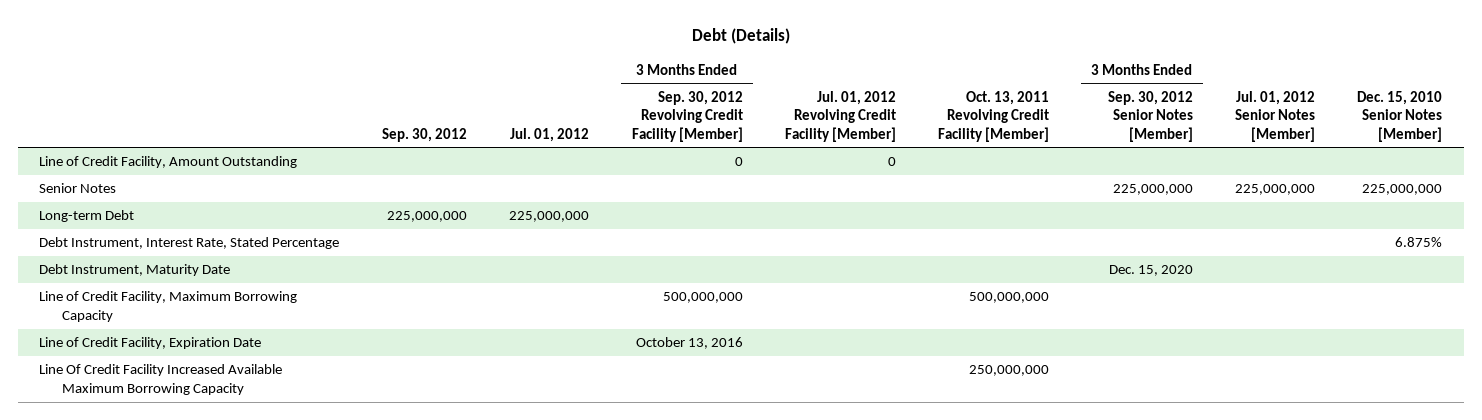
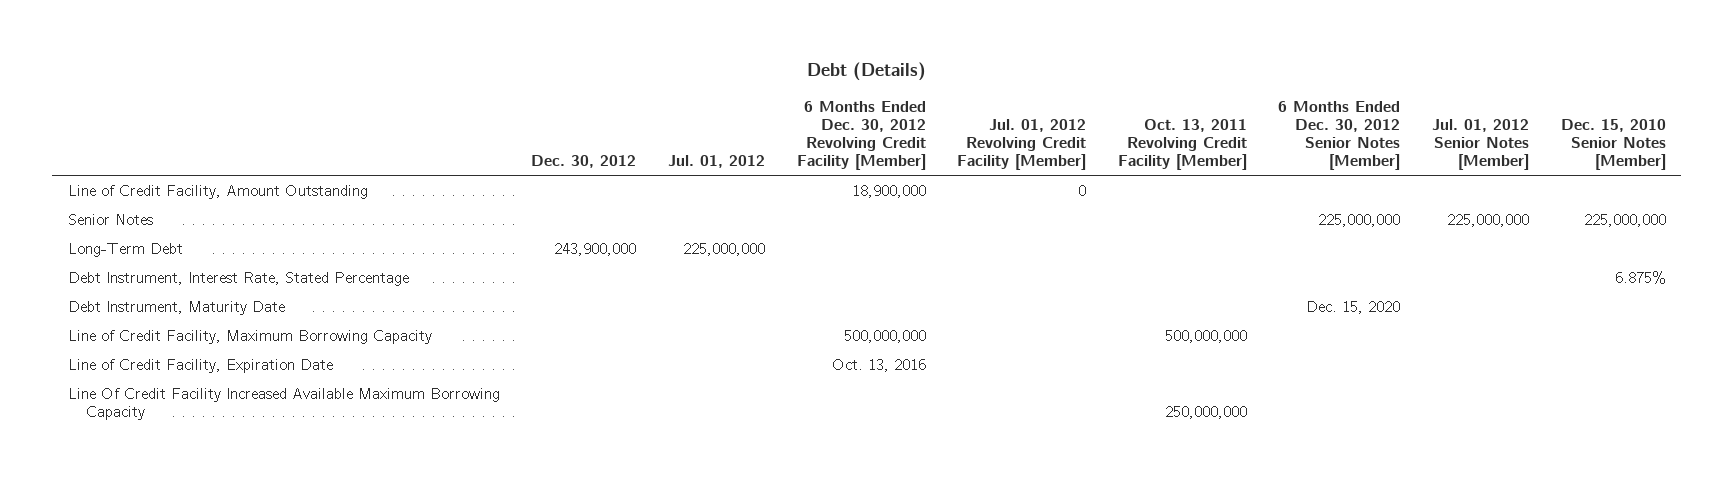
- | Sep. 30, 2012 | Jul. 01, 2012 | 3 Months Ended Sep. 30, 2012 Revolving Credit Facility [Member] | Jul. 01, 2012 Revolving Credit Facility [Member] | Oct. 13, 2011 Revolving Credit Facility [Member] | 3 Months Ended Sep. 30, 2012 Senior Notes [Member] | Jul. 01, 2012 Senior Notes [Member] | Dec. 15, 2010 Senior Notes [Member]
+ | Dec. 30, 2012 | Jul. 01, 2012 | 6 Months Ended Dec. 30, 2012 Revolving Credit Facility [Member] | Jul. 01, 2012 Revolving Credit Facility [Member] | Oct. 13, 2011 Revolving Credit Facility [Member] | 6 Months Ended Dec. 30, 2012 Senior Notes [Member] | Jul. 01, 2012 Senior Notes [Member] | Dec. 15, 2010 Senior Notes [Member]
- Long-term Debt | 225,000,000 | 225,000,000 | | | | | |
+ Long-Term Debt | 243,900,000 | 225,000,000 | | | | | |

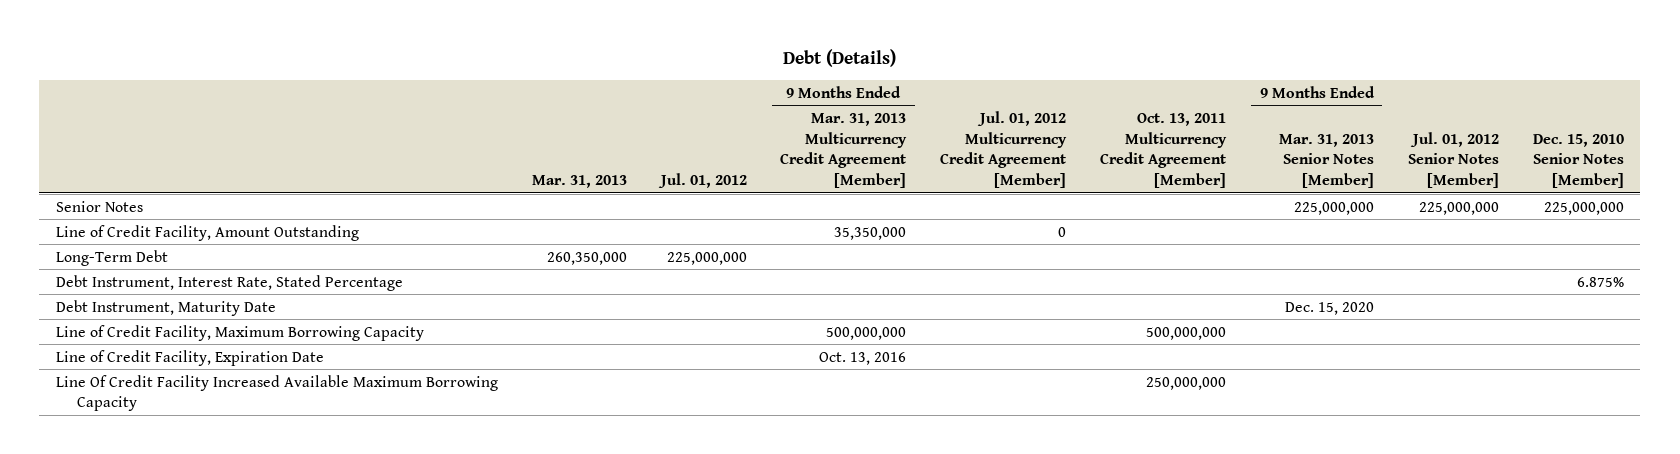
- | Dec. 30, 2012 | Jul. 01, 2012 | 6 Months Ended Dec. 30, 2012 Revolving Credit Facility [Member] | Jul. 01, 2012 Revolving Credit Facility [Member] | Oct. 13, 2011 Revolving Credit Facility [Member] | 6 Months Ended Dec. 30, 2012 Senior Notes [Member] | Jul. 01, 2012 Senior Notes [Member] | Dec. 15, 2010 Senior Notes [Member]
+ | Mar. 31, 2013 | Jul. 01, 2012 | 9 Months Ended Mar. 31, 2013 Multicurrency Credit Agreement [Member] | Jul. 01, 2012 Multicurrency Credit Agreement [Member] | Oct. 13, 2011 Multicurrency Credit Agreement [Member] | 9 Months Ended Mar. 31, 2013 Senior Notes [Member] | Jul. 01, 2012 Senior Notes [Member] | Dec. 15, 2010 Senior Notes [Member]
moved down: Line of Credit Facility, Amount Outstanding | | | 35,350,000 | 0 | | | |

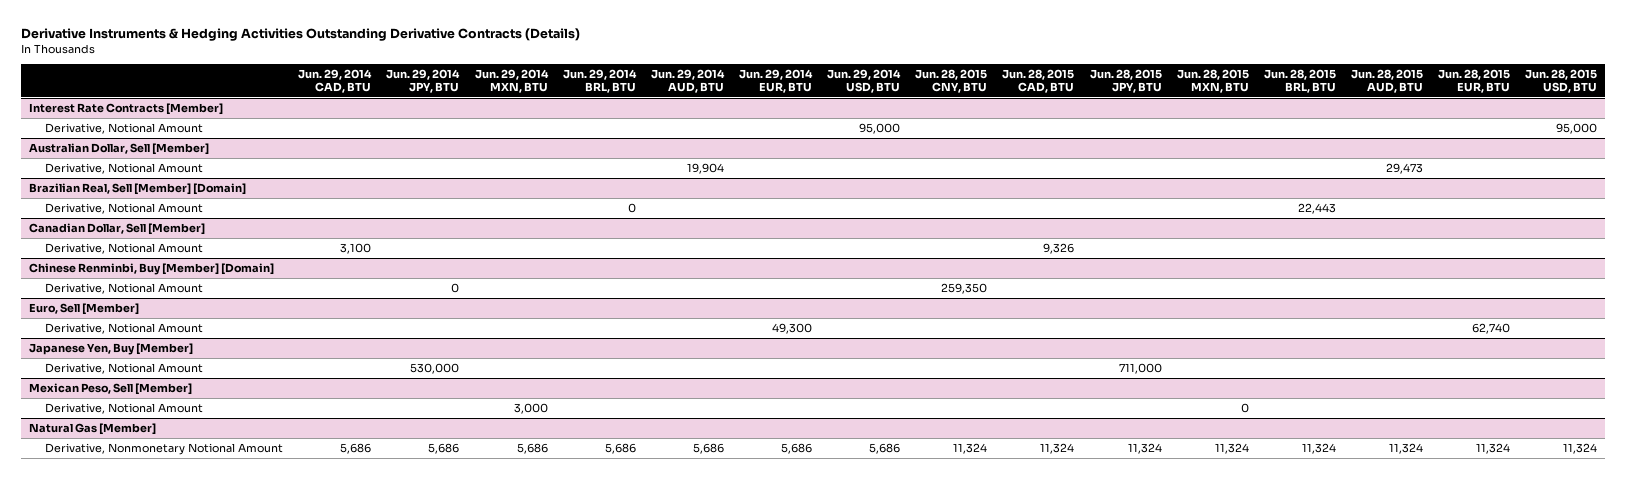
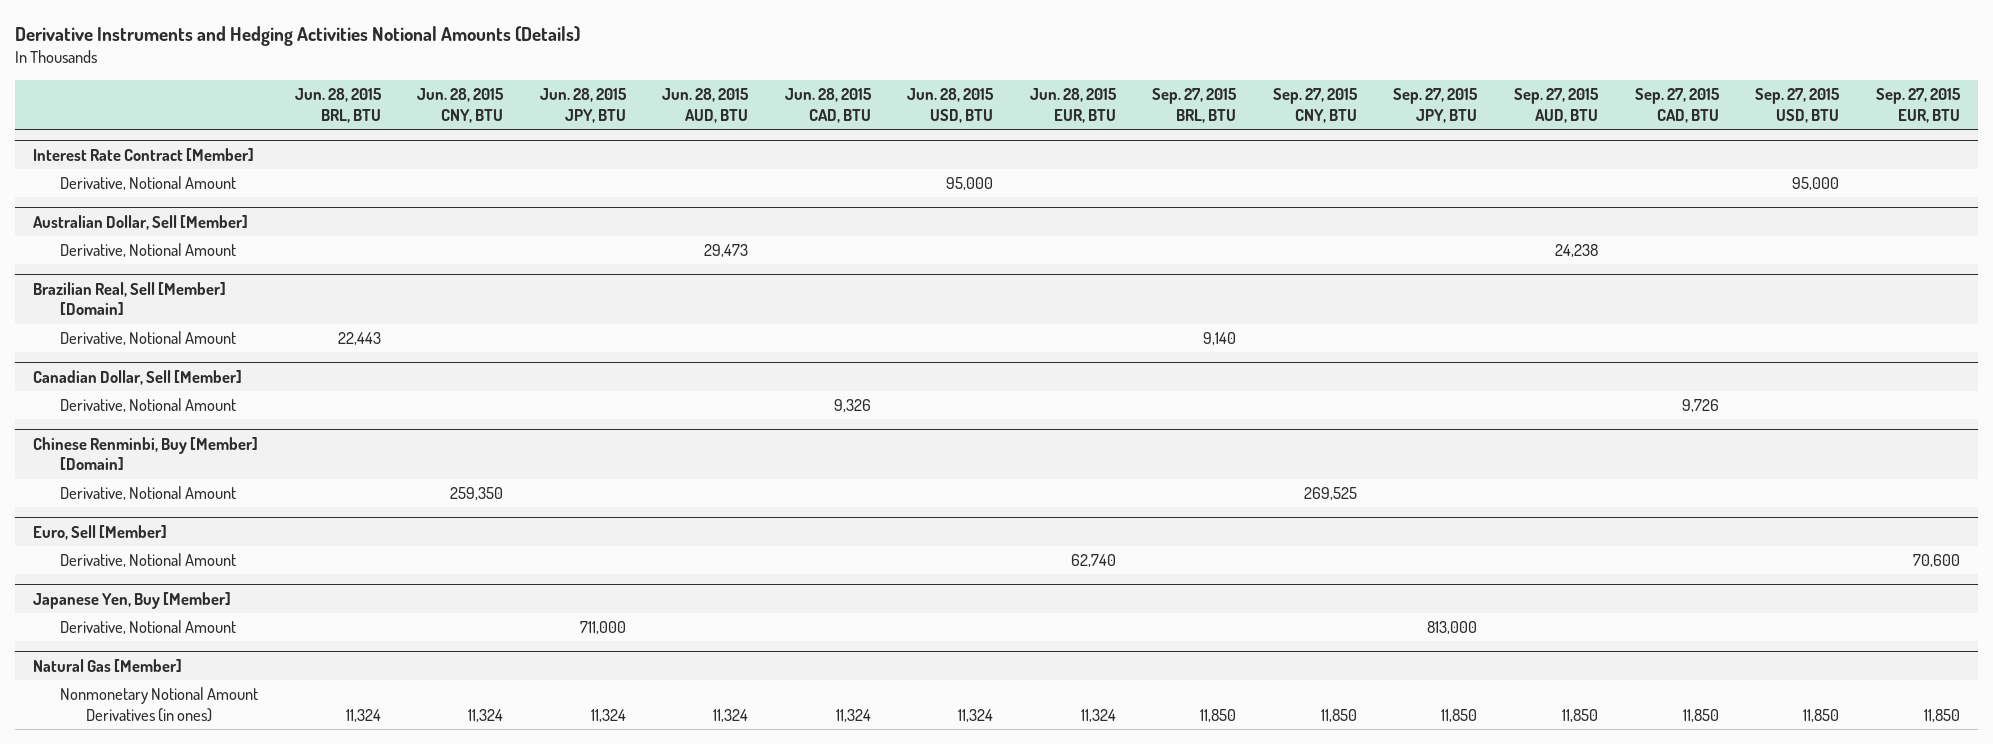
- Derivative Instruments & Hedging Activities Outstanding Derivative Contracts (Details)
+ Derivative Instruments and Hedging Activities Notional Amounts (Details)
- | Jun. 29, 2014 CAD, BTU | Jun. 29, 2014 JPY, BTU | Jun. 29, 2014 MXN, BTU | Jun. 29, 2014 BRL, BTU | Jun. 29, 2014 AUD, BTU | Jun. 29, 2014 EUR, BTU | Jun. 29, 2014 USD, BTU | Jun. 28, 2015 CNY, BTU | Jun. 28, 2015 CAD, BTU | Jun. 28, 2015 JPY, BTU | Jun. 28, 2015 MXN, BTU | Jun. 28, 2015 BRL, BTU | Jun. 28, 2015 AUD, BTU | Jun. 28, 2015 EUR, BTU | Jun. 28, 2015 USD, BTU
+ | Jun. 28, 2015 BRL, BTU | Jun. 28, 2015 CNY, BTU | Jun. 28, 2015 JPY, BTU | Jun. 28, 2015 AUD, BTU | Jun. 28, 2015 CAD, BTU | Jun. 28, 2015 USD, BTU | Jun. 28, 2015 EUR, BTU | Sep. 27, 2015 BRL, BTU | Sep. 27, 2015 CNY, BTU | Sep. 27, 2015 JPY, BTU | Sep. 27, 2015 AUD, BTU | Sep. 27, 2015 CAD, BTU | Sep. 27, 2015 USD, BTU | Sep. 27, 2015 EUR, BTU
- Interest Rate Contracts [Member]
+ Interest Rate Contract [Member]
- Mexican Peso, Sell [Member]
- Derivative, Notional Amount | | | 3,000 | | | | | | | | 0 | | | |
@ Natural Gas [Member]
- Derivative, Nonmonetary Notional Amount | 5,686 | 5,686 | 5,686 | 5,686 | 5,686 | 5,686 | 5,686 | 11,324 | 11,324 | 11,324 | 11,324 | 11,324 | 11,324 | 11,324 | 11,324
+ Nonmonetary Notional Amount Derivatives (in ones) | 11,324 | 11,324 | 11,324 | 11,324 | 11,324 | 11,324 | 11,324 | 11,850 | 11,850 | 11,850 | 11,850 | 11,850 | 11,850 | 11,850

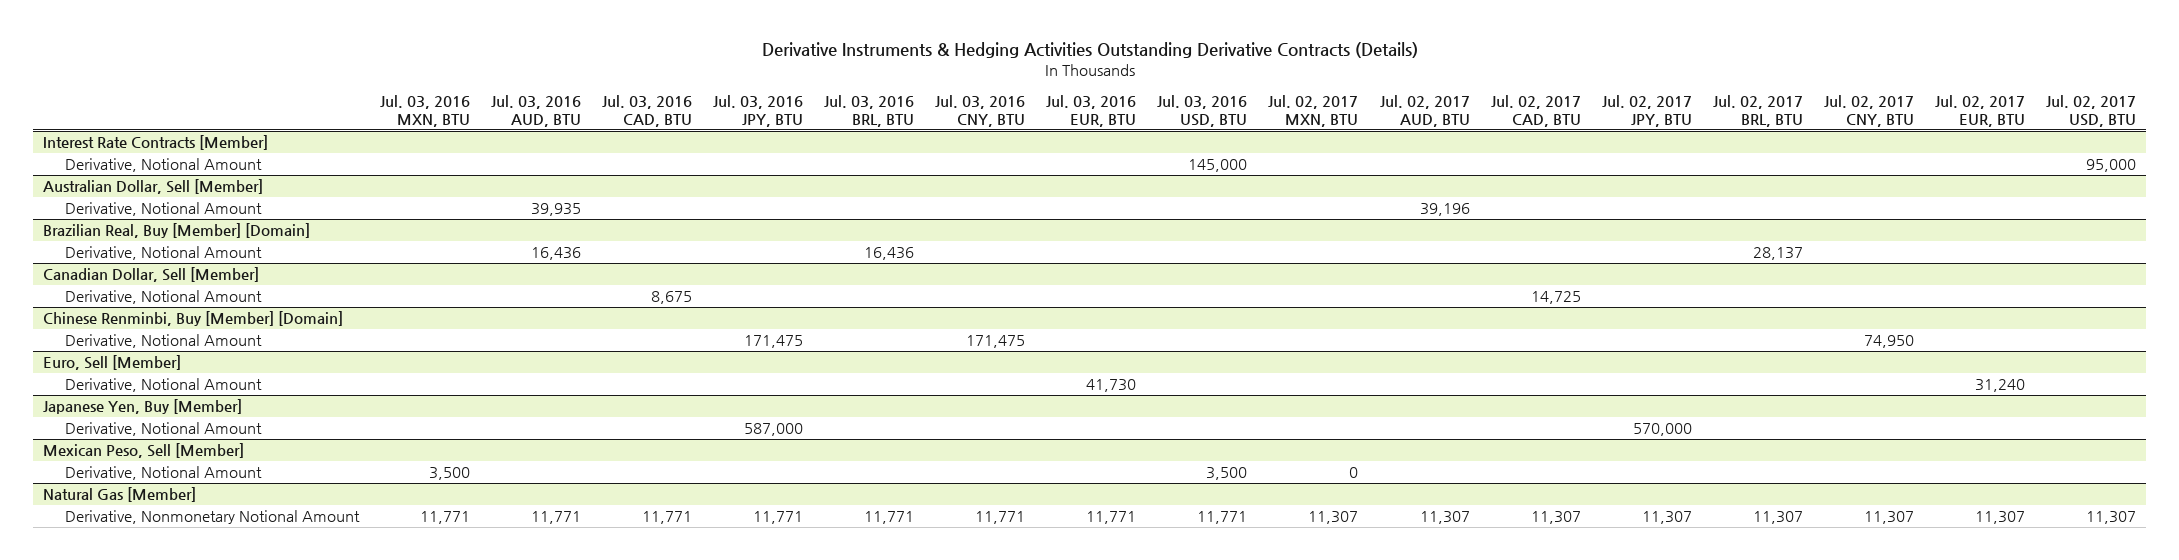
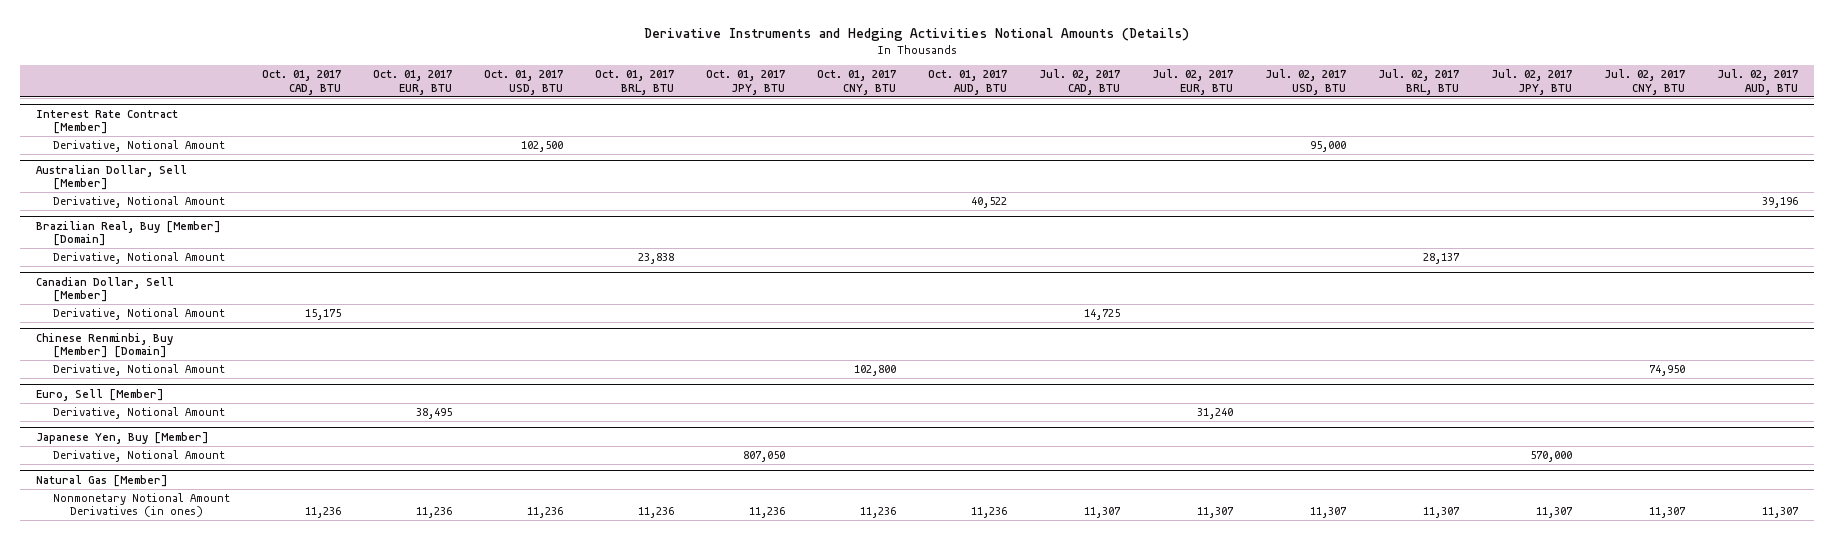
- Derivative Instruments & Hedging Activities Outstanding Derivative Contracts (Details)
+ Derivative Instruments and Hedging Activities Notional Amounts (Details)
- | Jul. 03, 2016 MXN, BTU | Jul. 03, 2016 AUD, BTU | Jul. 03, 2016 CAD, BTU | Jul. 03, 2016 JPY, BTU | Jul. 03, 2016 BRL, BTU | Jul. 03, 2016 CNY, BTU | Jul. 03, 2016 EUR, BTU | Jul. 03, 2016 USD, BTU | Jul. 02, 2017 MXN, BTU | Jul. 02, 2017 AUD, BTU | Jul. 02, 2017 CAD, BTU | Jul. 02, 2017 JPY, BTU | Jul. 02, 2017 BRL, BTU | Jul. 02, 2017 CNY, BTU | Jul. 02, 2017 EUR, BTU | Jul. 02, 2017 USD, BTU
+ | Oct. 01, 2017 CAD, BTU | Oct. 01, 2017 EUR, BTU | Oct. 01, 2017 USD, BTU | Oct. 01, 2017 BRL, BTU | Oct. 01, 2017 JPY, BTU | Oct. 01, 2017 CNY, BTU | Oct. 01, 2017 AUD, BTU | Jul. 02, 2017 CAD, BTU | Jul. 02, 2017 EUR, BTU | Jul. 02, 2017 USD, BTU | Jul. 02, 2017 BRL, BTU | Jul. 02, 2017 JPY, BTU | Jul. 02, 2017 CNY, BTU | Jul. 02, 2017 AUD, BTU
- Interest Rate Contracts [Member]
+ Interest Rate Contract [Member]
- Mexican Peso, Sell [Member]
- Derivative, Notional Amount | 3,500 | | | | | | | 3,500 | 0 | | | | | | |
@ Natural Gas [Member]
- Derivative, Nonmonetary Notional Amount | 11,771 | 11,771 | 11,771 | 11,771 | 11,771 | 11,771 | 11,771 | 11,771 | 11,307 | 11,307 | 11,307 | 11,307 | 11,307 | 11,307 | 11,307 | 11,307
+ Nonmonetary Notional Amount Derivatives (in ones) | 11,236 | 11,236 | 11,236 | 11,236 | 11,236 | 11,236 | 11,236 | 11,307 | 11,307 | 11,307 | 11,307 | 11,307 | 11,307 | 11,307

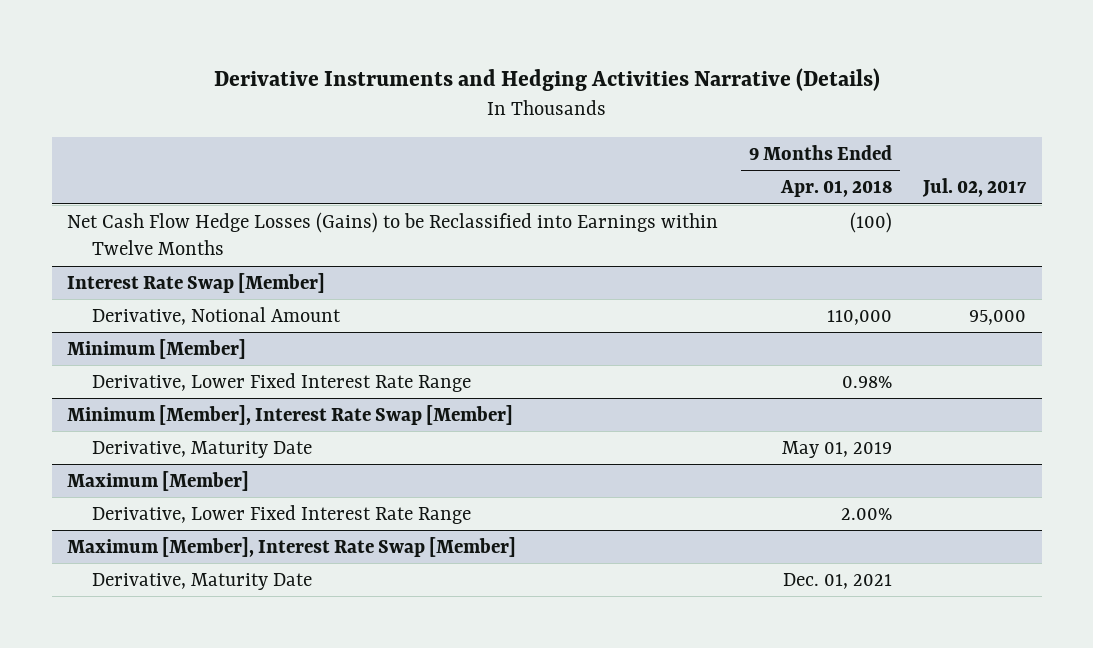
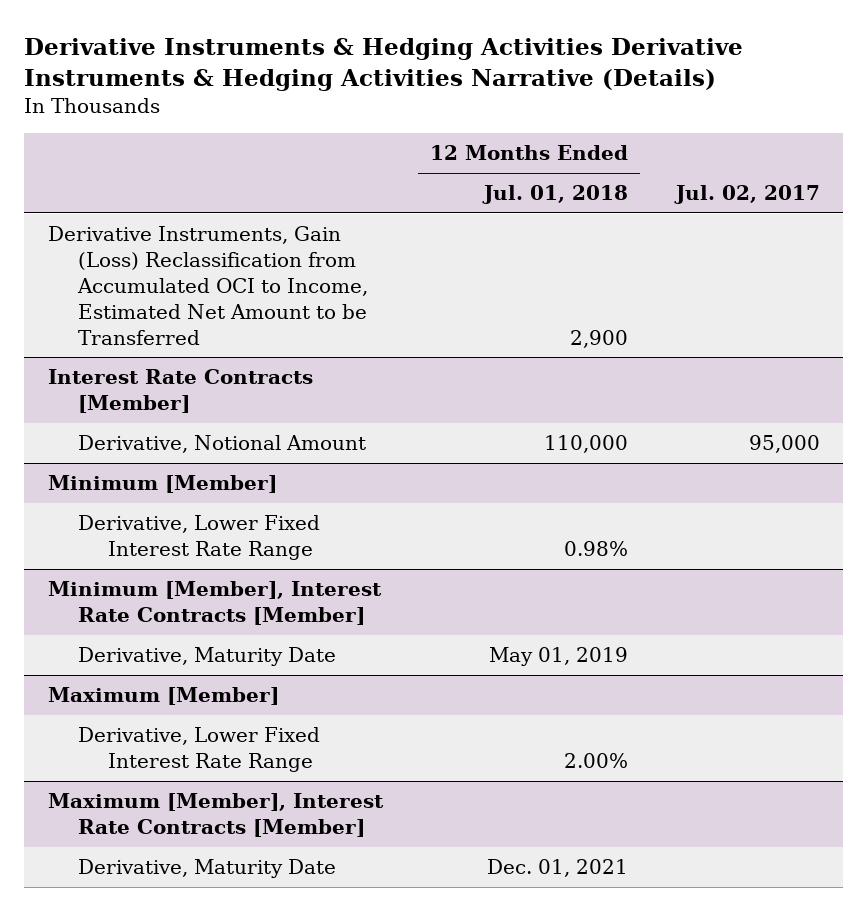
- Derivative Instruments and Hedging Activities Narrative (Details)
+ Derivative Instruments & Hedging Activities Derivative Instruments & Hedging Activities Narrative (Details)
- | 9 Months Ended Apr. 01, 2018 | Jul. 02, 2017
+ | 12 Months Ended Jul. 01, 2018 | Jul. 02, 2017
- Net Cash Flow Hedge Losses (Gains) to be Reclassified into Earnings within Twelve Months | (100) |
- Interest Rate Swap [Member]
+ Derivative Instruments, Gain (Loss) Reclassification from Accumulated OCI to Income, Estimated Net Amount to be Transferred | 2,900 |
+ Interest Rate Contracts [Member]
- Minimum [Member], Interest Rate Swap [Member]
+ Minimum [Member], Interest Rate Contracts [Member]
- Maximum [Member], Interest Rate Swap [Member]
+ Maximum [Member], Interest Rate Contracts [Member]

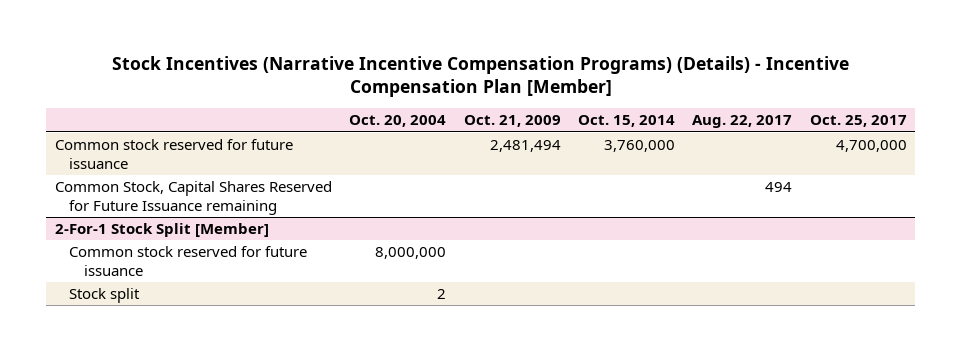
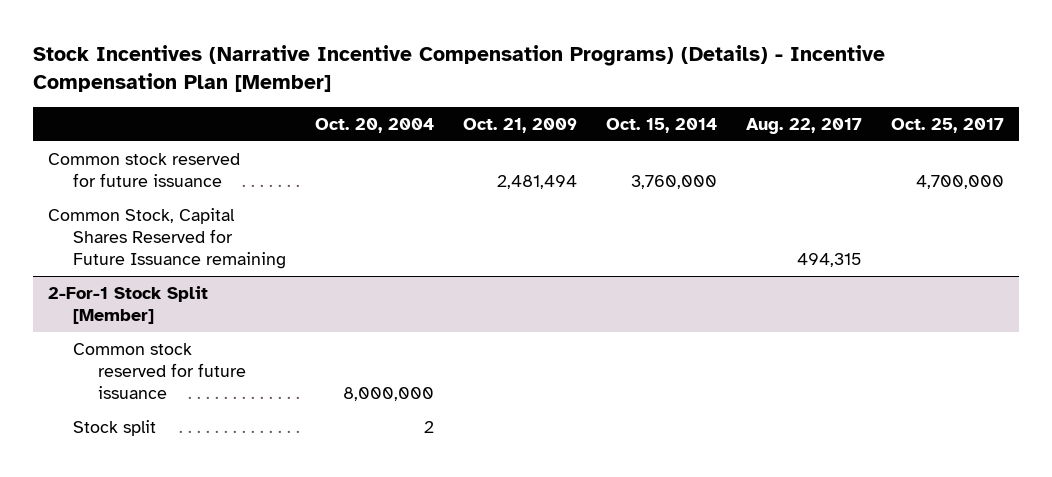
- Common Stock, Capital Shares Reserved for Future Issuance remaining | | | | 494 |
+ Common Stock, Capital Shares Reserved for Future Issuance remaining | | | | 494,315 |

